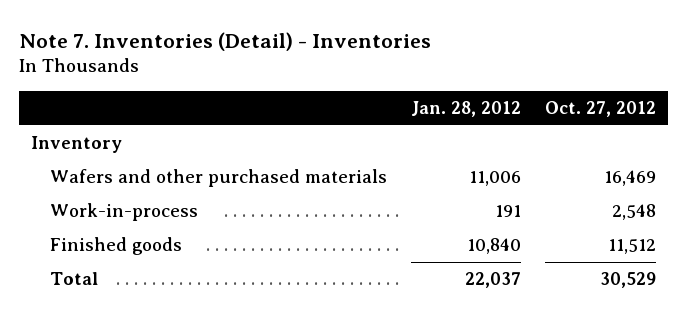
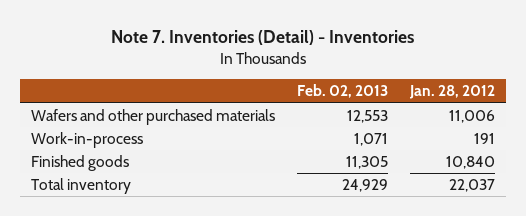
- | Jan. 28, 2012 | Oct. 27, 2012
+ | Feb. 02, 2013 | Jan. 28, 2012
- Inventory
- Total | 22,037 | 30,529
+ Total inventory | 24,929 | 22,037

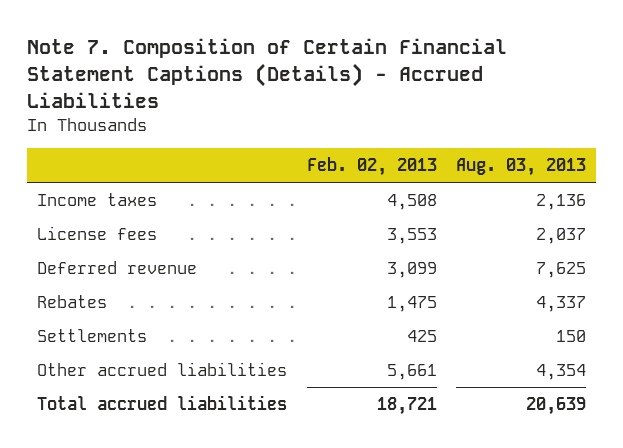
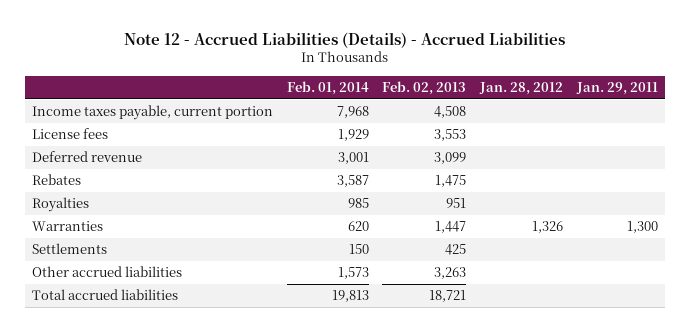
- Note 7. Composition of Certain Financial Statement Captions (Details) - Accrued Liabilities
+ Note 12 - Accrued Liabilities (Details) - Accrued Liabilities
- | Feb. 02, 2013 | Aug. 03, 2013
+ | Feb. 01, 2014 | Feb. 02, 2013 | Jan. 28, 2012 | Jan. 29, 2011
- Income taxes | 4,508 | 2,136
+ Income taxes payable, current portion | 7,968 | 4,508 | |
+ Royalties | 985 | 951 | |
+ Warranties | 620 | 1,447 | 1,326 | 1,300
- Other accrued liabilities | 5,661 | 4,354
+ Other accrued liabilities | 1,573 | 3,263 | |

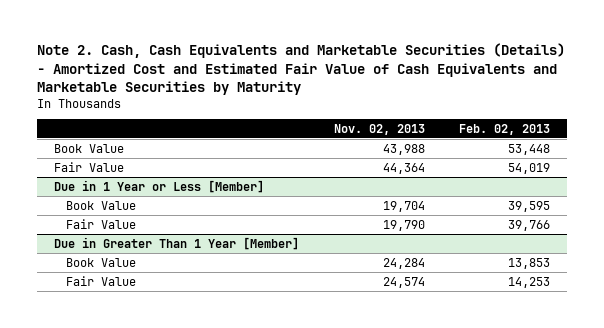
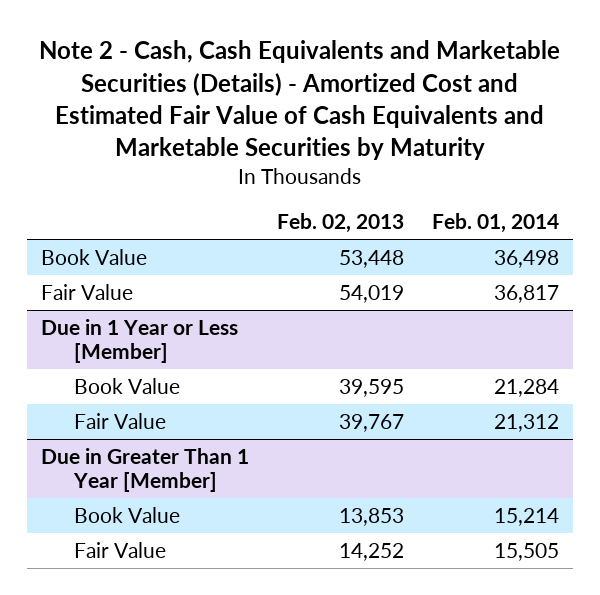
- Note 2. Cash, Cash Equivalents and Marketable Securities (Details) - Amortized Cost and Estimated Fair Value of Cash Equivalents and Marketable Securities by Maturity
+ Note 2 - Cash, Cash Equivalents and Marketable Securities (Details) - Amortized Cost and Estimated Fair Value of Cash Equivalents and Marketable Securities by Maturity
- | Nov. 02, 2013 | Feb. 02, 2013
+ | Feb. 02, 2013 | Feb. 01, 2014
@ Due in 1 Year or Less [Member]
- Fair Value | 19,790 | 39,766
+ Fair Value | 39,767 | 21,312
@ Due in Greater Than 1 Year [Member]
- Fair Value | 24,574 | 14,253
+ Fair Value | 14,252 | 15,505

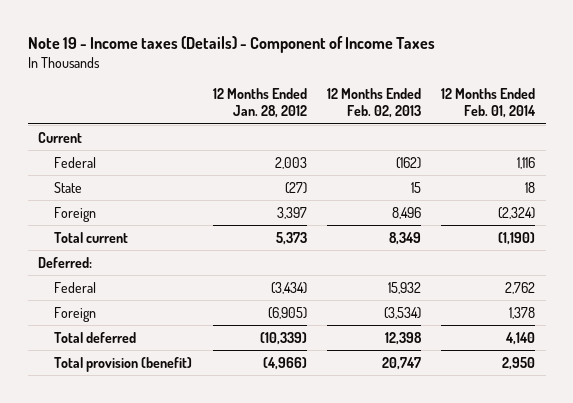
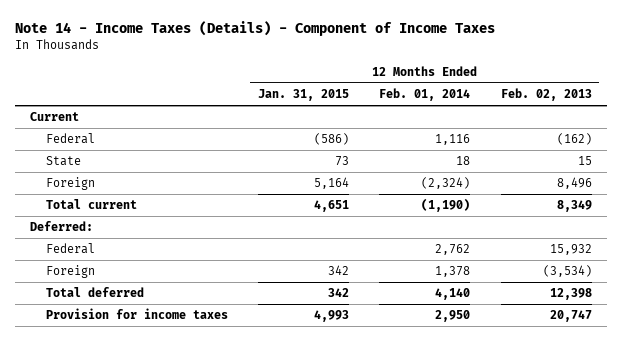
- Note 19 - Income taxes (Details) - Component of Income Taxes
+ Note 14 - Income Taxes (Details) - Component of Income Taxes
- | 12 Months Ended Jan. 28, 2012 | 12 Months Ended Feb. 02, 2013 | 12 Months Ended Feb. 01, 2014
+ | 12 Months Ended Jan. 31, 2015 | 12 Months Ended Feb. 01, 2014 | 12 Months Ended Feb. 02, 2013
- Total provision (benefit) | (4,966) | 20,747 | 2,950
+ Provision for income taxes | 4,993 | 2,950 | 20,747

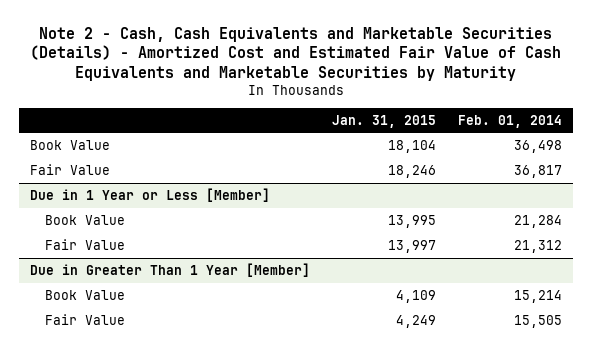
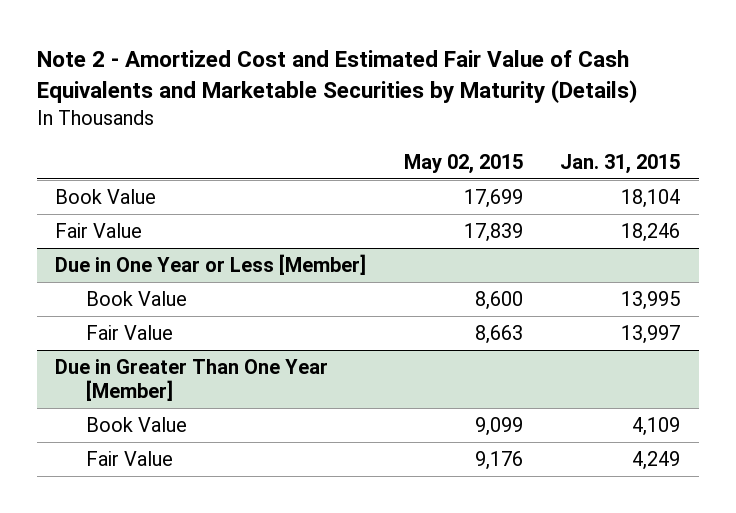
- Note 2 - Cash, Cash Equivalents and Marketable Securities (Details) - Amortized Cost and Estimated Fair Value of Cash Equivalents and Marketable Securities by Maturity
+ Note 2 - Amortized Cost and Estimated Fair Value of Cash Equivalents and Marketable Securities by Maturity (Details)
- | Jan. 31, 2015 | Feb. 01, 2014
+ | May 02, 2015 | Jan. 31, 2015
- Due in 1 Year or Less [Member]
+ Due in One Year or Less [Member]
- Due in Greater Than 1 Year [Member]
+ Due in Greater Than One Year [Member]

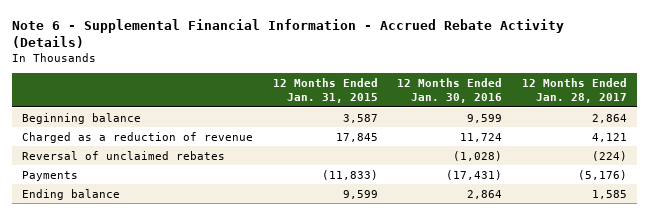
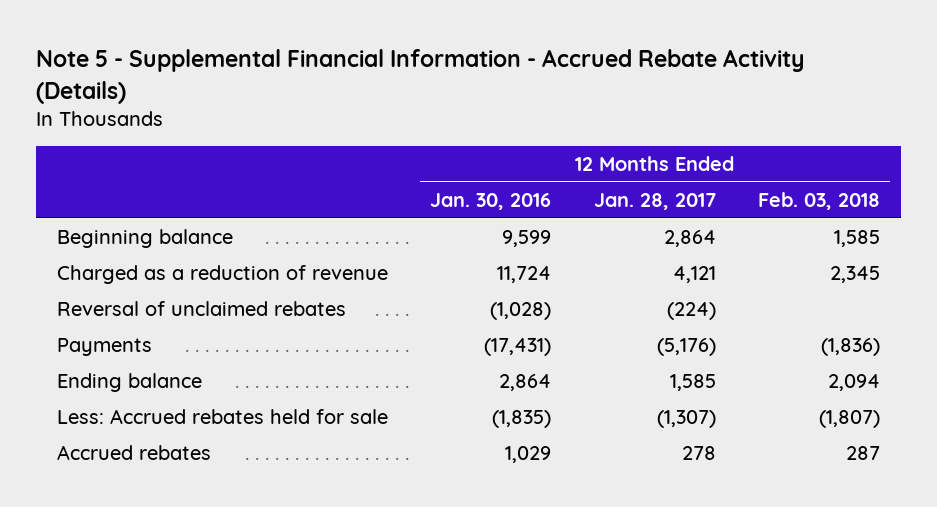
- Note 6 - Supplemental Financial Information - Accrued Rebate Activity (Details)
+ Note 5 - Supplemental Financial Information - Accrued Rebate Activity (Details)
- | 12 Months Ended Jan. 31, 2015 | 12 Months Ended Jan. 30, 2016 | 12 Months Ended Jan. 28, 2017
+ | 12 Months Ended Jan. 30, 2016 | 12 Months Ended Jan. 28, 2017 | 12 Months Ended Feb. 03, 2018
+ Less: Accrued rebates held for sale | (1,835) | (1,307) | (1,807)
+ Accrued rebates | 1,029 | 278 | 287

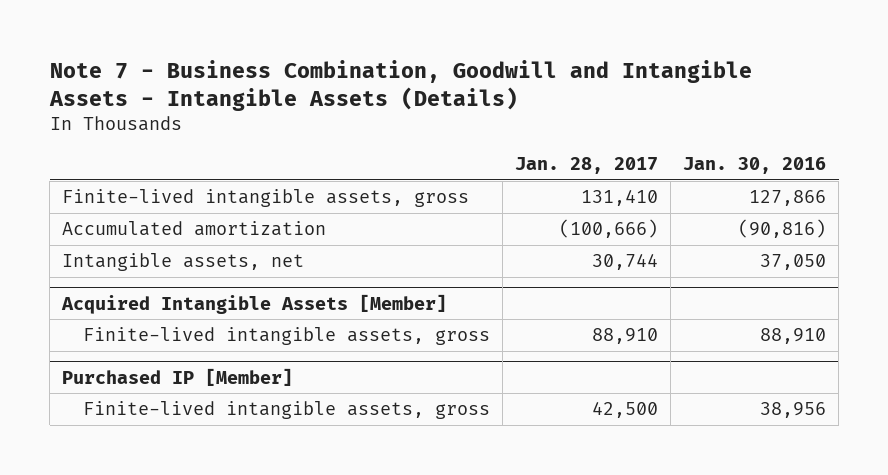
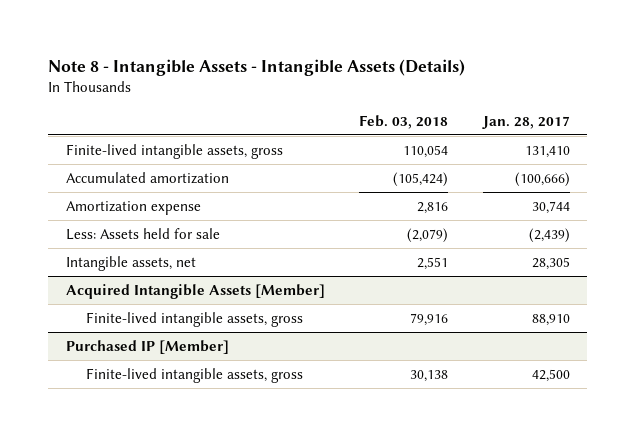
- Note 7 - Business Combination, Goodwill and Intangible Assets - Intangible Assets (Details)
+ Note 8 - Intangible Assets - Intangible Assets (Details)
- | Jan. 28, 2017 | Jan. 30, 2016
+ | Feb. 03, 2018 | Jan. 28, 2017
- Intangible assets, net | 30,744 | 37,050
+ Amortization expense | 2,816 | 30,744
+ Less: Assets held for sale | (2,079) | (2,439)
+ Intangible assets, net | 2,551 | 28,305

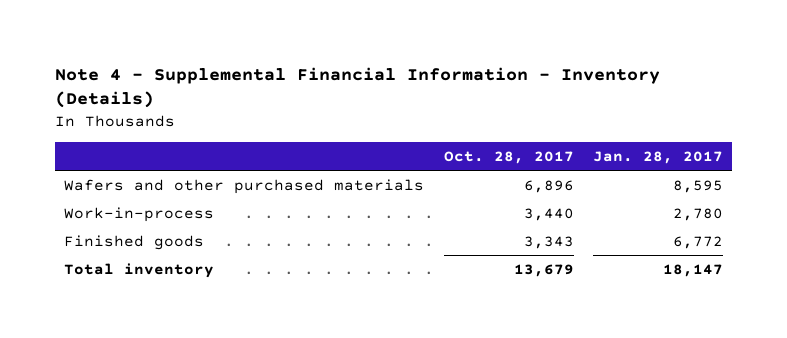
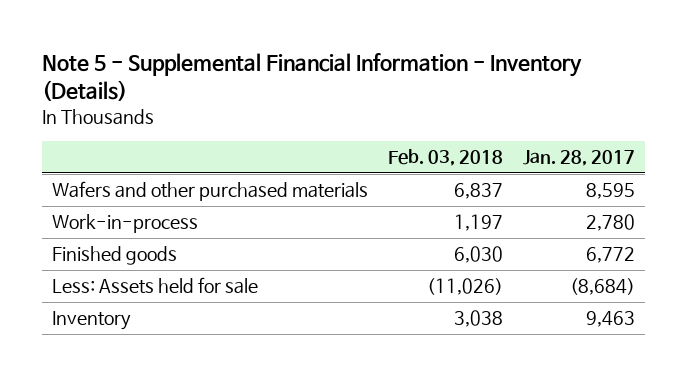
- Note 4 - Supplemental Financial Information - Inventory (Details)
+ Note 5 - Supplemental Financial Information - Inventory (Details)
- | Oct. 28, 2017 | Jan. 28, 2017
+ | Feb. 03, 2018 | Jan. 28, 2017
- Total inventory | 13,679 | 18,147
+ Less: Assets held for sale | (11,026) | (8,684)
+ Inventory | 3,038 | 9,463

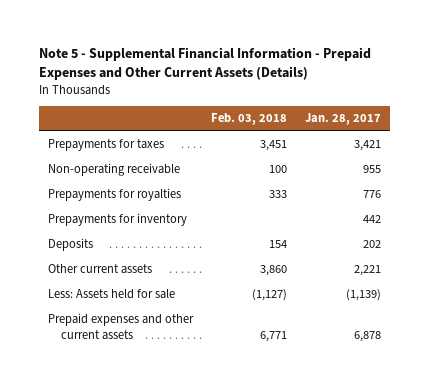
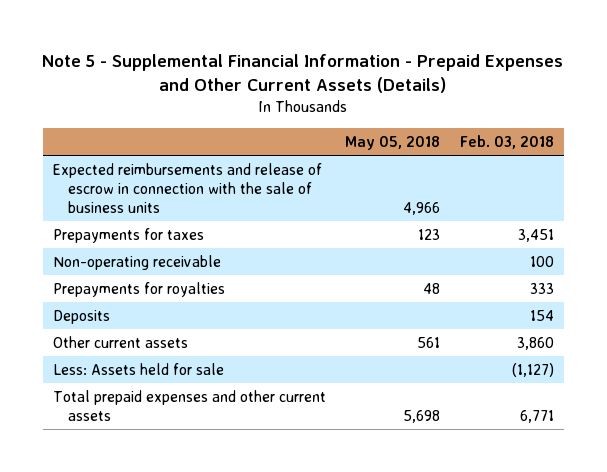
- | Feb. 03, 2018 | Jan. 28, 2017
+ | May 05, 2018 | Feb. 03, 2018
+ Expected reimbursements and release of escrow in connection with the sale of business units | 4,966 |
- Prepayments for inventory | | 442
- Prepaid expenses and other current assets | 6,771 | 6,878
+ Total prepaid expenses and other current assets | 5,698 | 6,771

